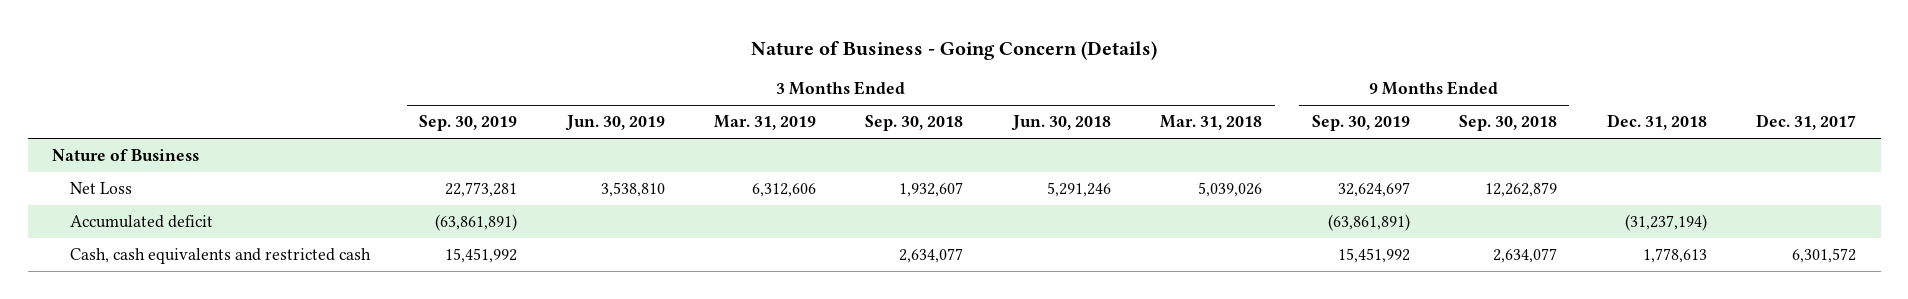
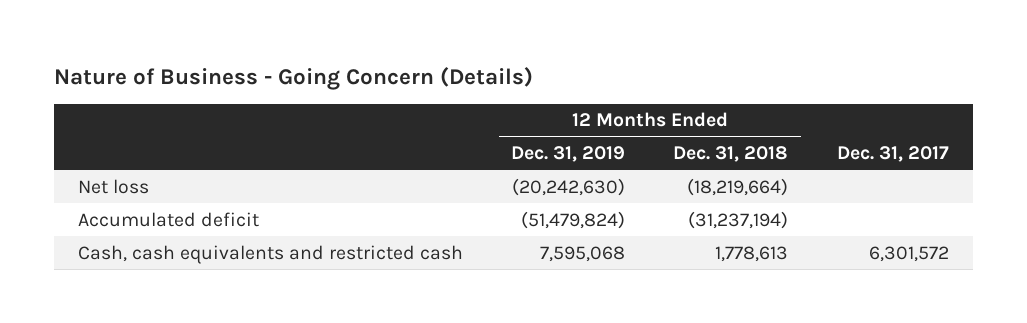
- | 3 Months Ended Sep. 30, 2019 | 3 Months Ended Jun. 30, 2019 | 3 Months Ended Mar. 31, 2019 | 3 Months Ended Sep. 30, 2018 | 3 Months Ended Jun. 30, 2018 | 3 Months Ended Mar. 31, 2018 | 9 Months Ended Sep. 30, 2019 | 9 Months Ended Sep. 30, 2018 | Dec. 31, 2018 | Dec. 31, 2017
+ | 12 Months Ended Dec. 31, 2019 | 12 Months Ended Dec. 31, 2018 | Dec. 31, 2017
- Nature of Business
- Net Loss | 22,773,281 | 3,538,810 | 6,312,606 | 1,932,607 | 5,291,246 | 5,039,026 | 32,624,697 | 12,262,879 | |
+ Net loss | (20,242,630) | (18,219,664) |

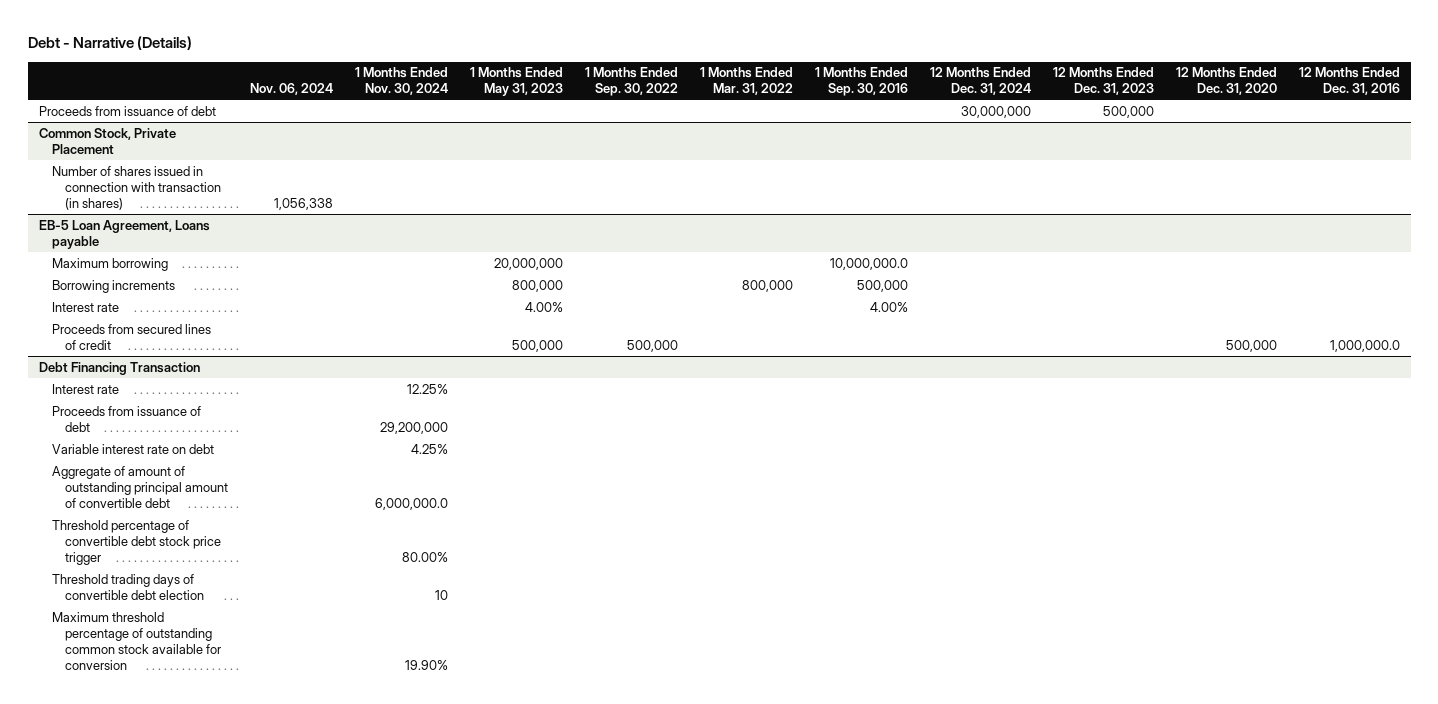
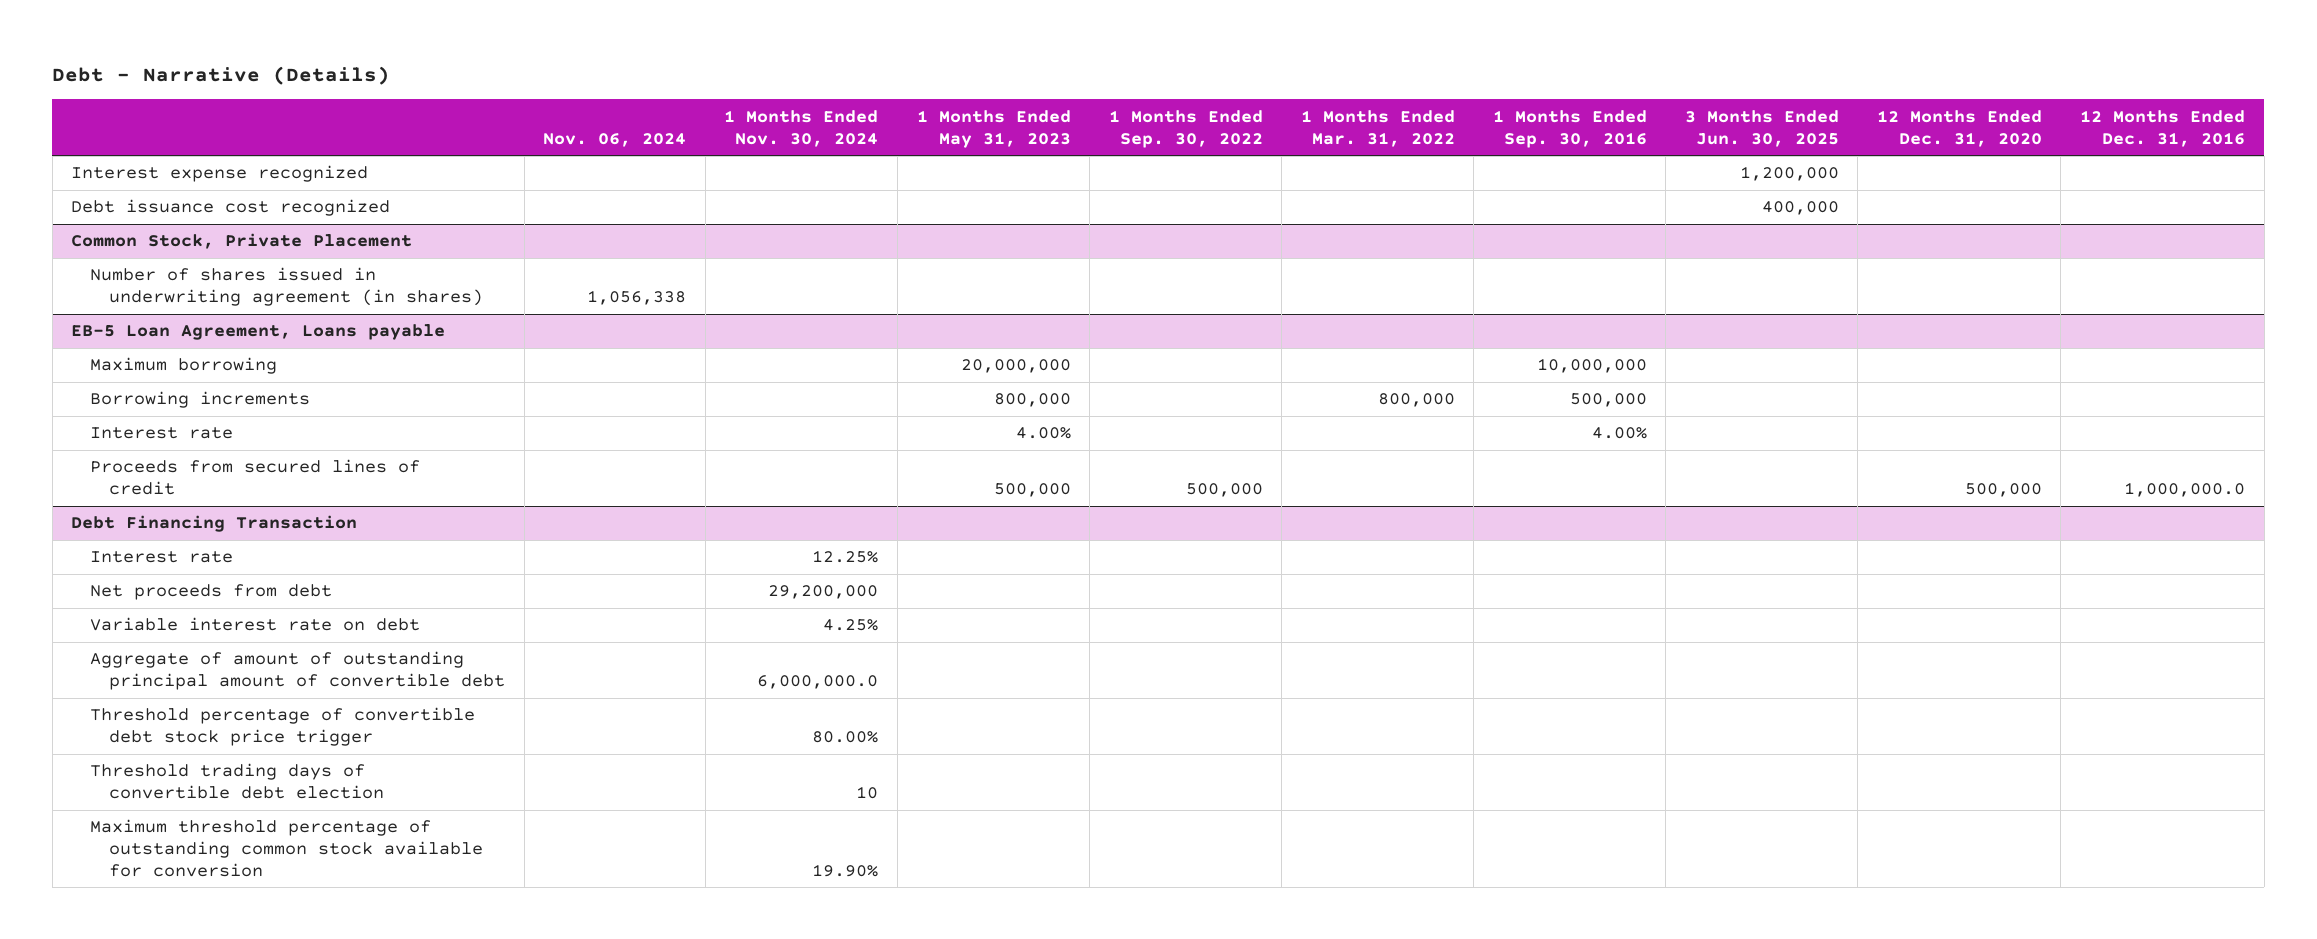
- | Nov. 06, 2024 | 1 Months Ended Nov. 30, 2024 | 1 Months Ended May 31, 2023 | 1 Months Ended Sep. 30, 2022 | 1 Months Ended Mar. 31, 2022 | 1 Months Ended Sep. 30, 2016 | 12 Months Ended Dec. 31, 2024 | 12 Months Ended Dec. 31, 2023 | 12 Months Ended Dec. 31, 2020 | 12 Months Ended Dec. 31, 2016
+ | Nov. 06, 2024 | 1 Months Ended Nov. 30, 2024 | 1 Months Ended May 31, 2023 | 1 Months Ended Sep. 30, 2022 | 1 Months Ended Mar. 31, 2022 | 1 Months Ended Sep. 30, 2016 | 3 Months Ended Jun. 30, 2025 | 12 Months Ended Dec. 31, 2020 | 12 Months Ended Dec. 31, 2016
- Proceeds from issuance of debt | | | | | | | 30,000,000 | 500,000 | |
+ Interest expense recognized | | | | | | | 1,200,000 | |
+ Debt issuance cost recognized | | | | | | | 400,000 | |
@ Common Stock, Private Placement
- Number of shares issued in connection with transaction (in shares) | 1,056,338 | | | | | | | | |
+ Number of shares issued in underwriting agreement (in shares) | 1,056,338 | | | | | | | |
@ EB-5 Loan Agreement, Loans payable
- Maximum borrowing | | | 20,000,000 | | | 10,000,000.0 | | | |
+ Maximum borrowing | | | 20,000,000 | | | 10,000,000 | | |
@ Debt Financing Transaction
- Proceeds from issuance of debt | | 29,200,000 | | | | | | | |
+ Net proceeds from debt | | 29,200,000 | | | | | | |

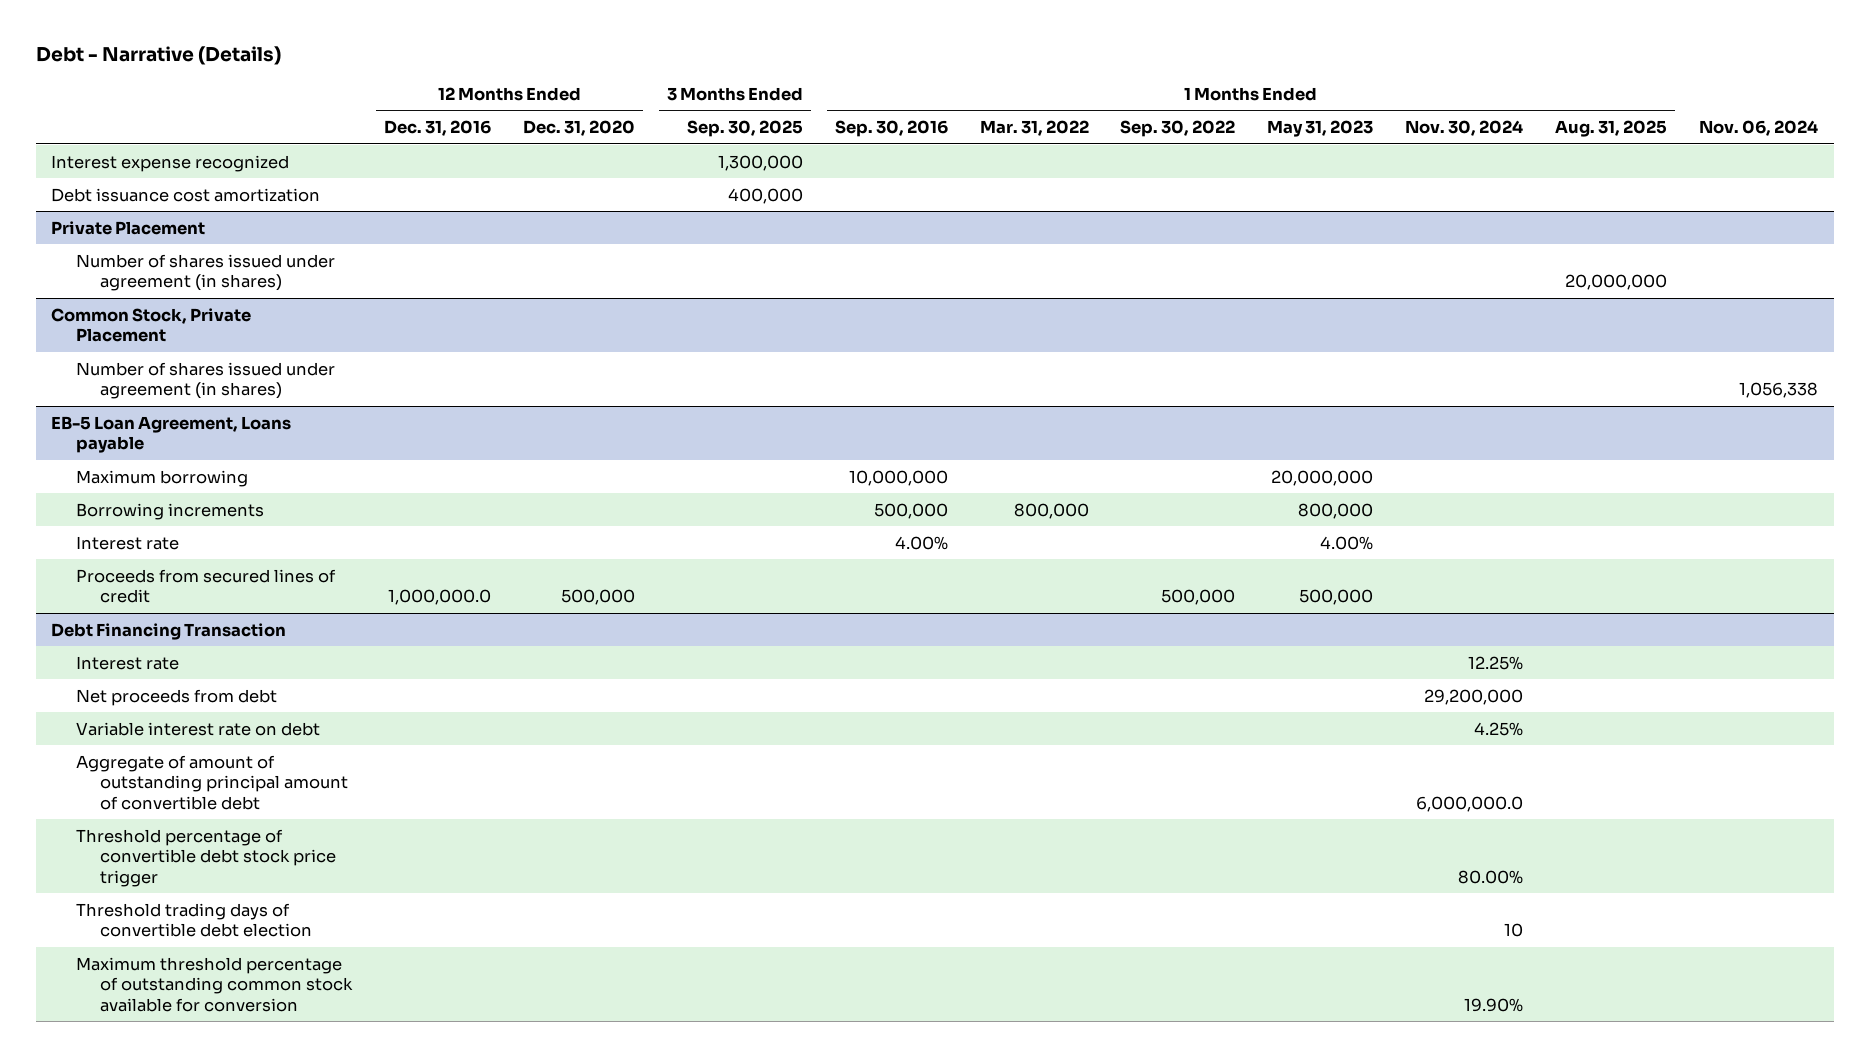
- | Nov. 06, 2024 | 1 Months Ended Nov. 30, 2024 | 1 Months Ended May 31, 2023 | 1 Months Ended Sep. 30, 2022 | 1 Months Ended Mar. 31, 2022 | 1 Months Ended Sep. 30, 2016 | 3 Months Ended Jun. 30, 2025 | 12 Months Ended Dec. 31, 2020 | 12 Months Ended Dec. 31, 2016
+ | 12 Months Ended Dec. 31, 2016 | 12 Months Ended Dec. 31, 2020 | 3 Months Ended Sep. 30, 2025 | 1 Months Ended Sep. 30, 2016 | 1 Months Ended Mar. 31, 2022 | 1 Months Ended Sep. 30, 2022 | 1 Months Ended May 31, 2023 | 1 Months Ended Nov. 30, 2024 | 1 Months Ended Aug. 31, 2025 | Nov. 06, 2024
- Debt issuance cost recognized | | | | | | | 400,000 | |
+ Debt issuance cost amortization | | | 400,000 | | | | | | |
+ Private Placement
+ Number of shares issued under agreement (in shares) | | | | | | | | | 20,000,000 |
@ Common Stock, Private Placement
- Number of shares issued in underwriting agreement (in shares) | 1,056,338 | | | | | | | |
+ Number of shares issued under agreement (in shares) | | | | | | | | | | 1,056,338

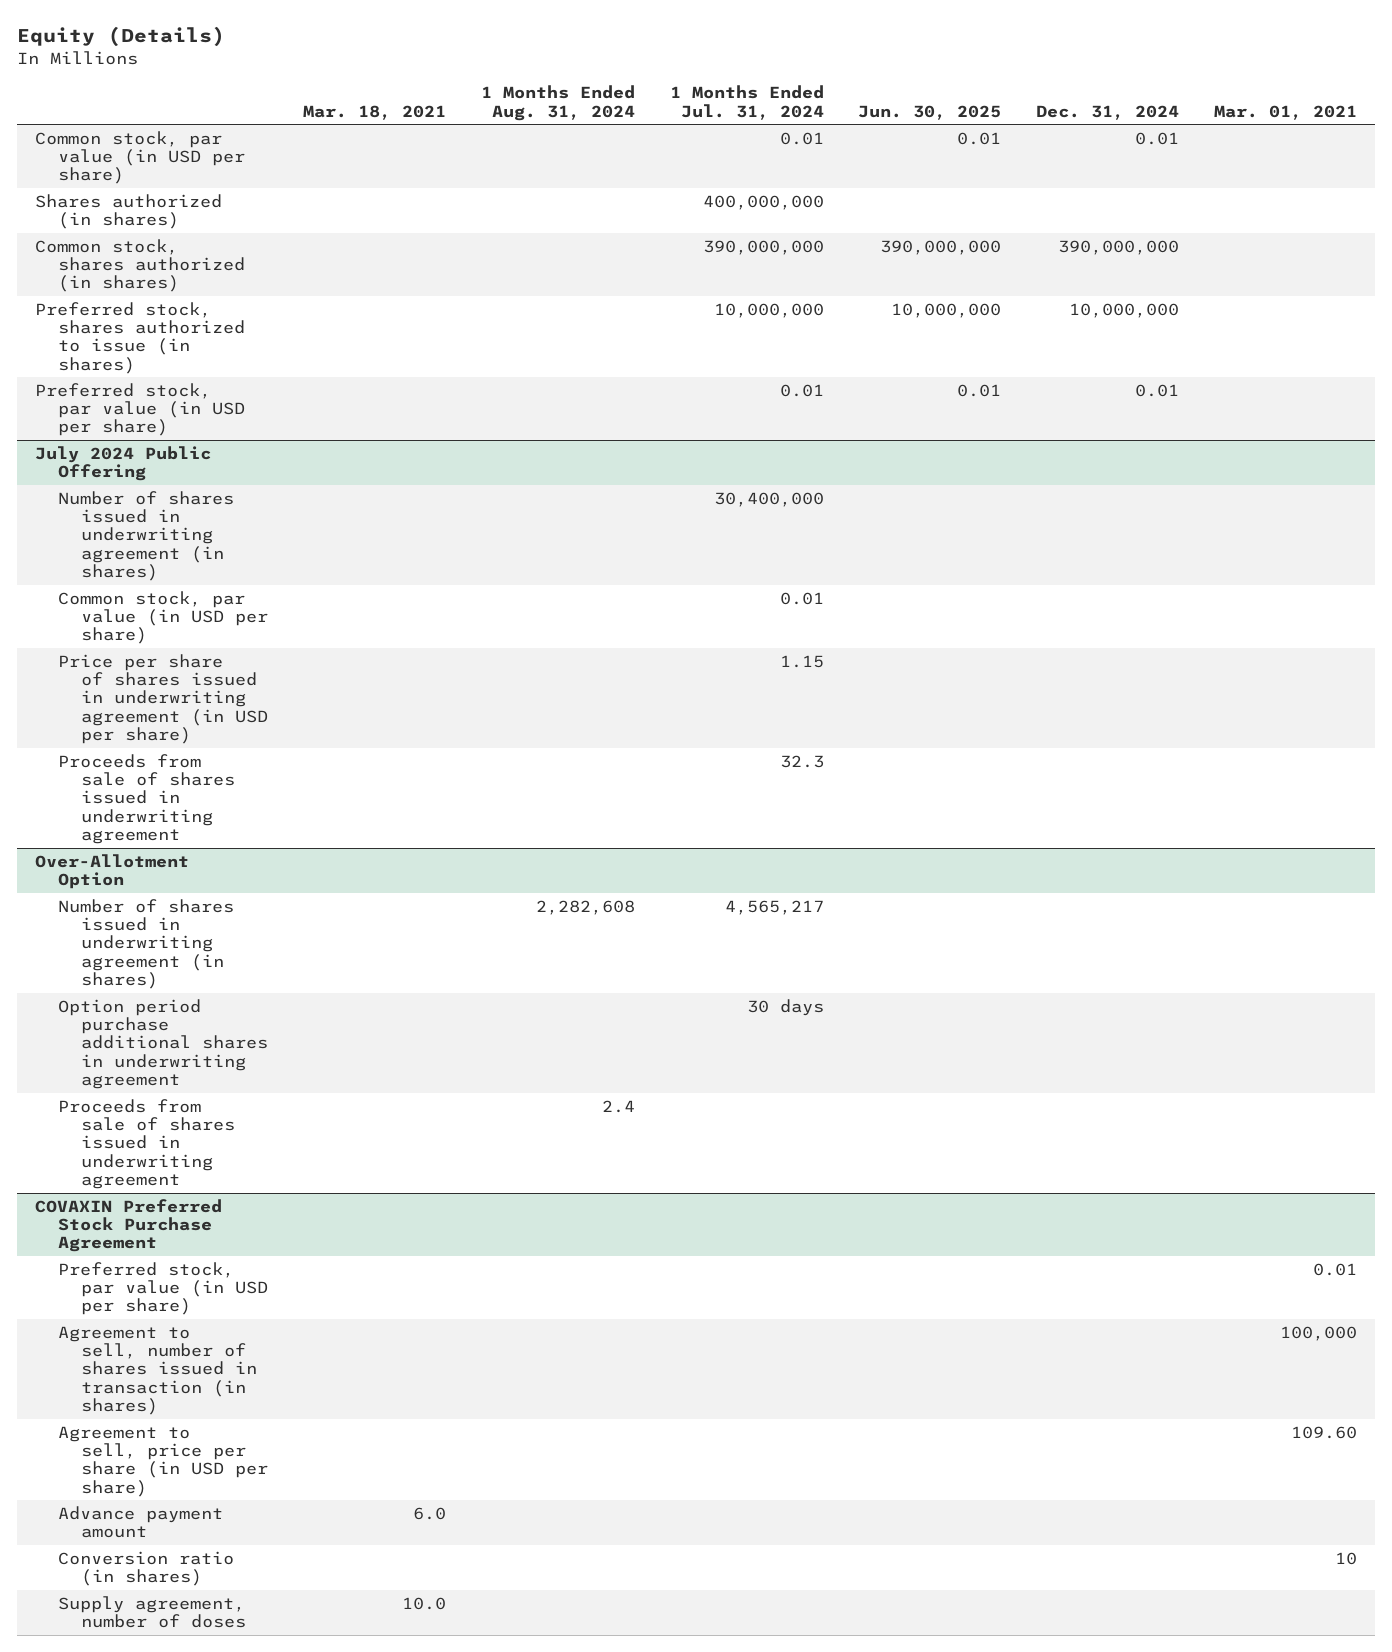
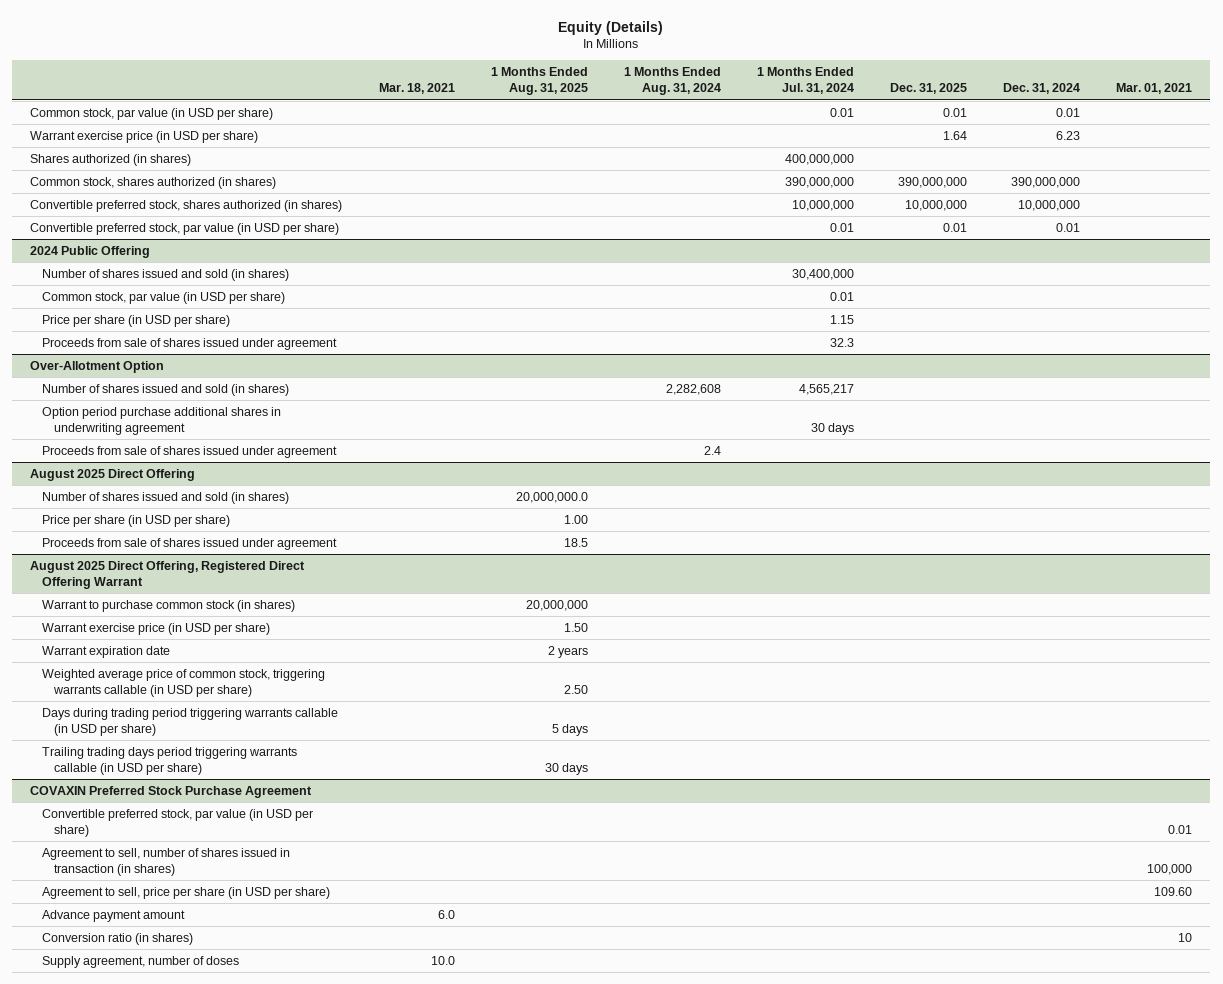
- | Mar. 18, 2021 | 1 Months Ended Aug. 31, 2024 | 1 Months Ended Jul. 31, 2024 | Jun. 30, 2025 | Dec. 31, 2024 | Mar. 01, 2021
+ | Mar. 18, 2021 | 1 Months Ended Aug. 31, 2025 | 1 Months Ended Aug. 31, 2024 | 1 Months Ended Jul. 31, 2024 | Dec. 31, 2025 | Dec. 31, 2024 | Mar. 01, 2021
+ Warrant exercise price (in USD per share) | | | | | 1.64 | 6.23 |
- Preferred stock, shares authorized to issue (in shares) | | | 10,000,000 | 10,000,000 | 10,000,000 |
- Preferred stock, par value (in USD per share) | | | 0.01 | 0.01 | 0.01 |
- July 2024 Public Offering
- Number of shares issued in underwriting agreement (in shares) | | | 30,400,000 | | |
+ Convertible preferred stock, shares authorized (in shares) | | | | 10,000,000 | 10,000,000 | 10,000,000 |
+ Convertible preferred stock, par value (in USD per share) | | | | 0.01 | 0.01 | 0.01 |
+ 2024 Public Offering
+ Number of shares issued and sold (in shares) | | | | 30,400,000 | | |
- Price per share of shares issued in underwriting agreement (in USD per share) | | | 1.15 | | |
- Proceeds from sale of shares issued in underwriting agreement | | | 32.3 | | |
+ Price per share (in USD per share) | | | | 1.15 | | |
+ Proceeds from sale of shares issued under agreement | | | | 32.3 | | |
@ Over-Allotment Option
- Number of shares issued in underwriting agreement (in shares) | | 2,282,608 | 4,565,217 | | |
+ Number of shares issued and sold (in shares) | | | 2,282,608 | 4,565,217 | | |
- Proceeds from sale of shares issued in underwriting agreement | | 2.4 | | | |
+ Proceeds from sale of shares issued under agreement | | | 2.4 | | | |
+ August 2025 Direct Offering
+ Number of shares issued and sold (in shares) | | 20,000,000.0 | | | | |
+ Price per share (in USD per share) | | 1.00 | | | | |
+ Proceeds from sale of shares issued under agreement | | 18.5 | | | | |
+ August 2025 Direct Offering, Registered Direct Offering Warrant
+ Warrant to purchase common stock (in shares) | | 20,000,000 | | | | |
+ Warrant exercise price (in USD per share) | | 1.50 | | | | |
+ Warrant expiration date | | 2 years | | | | |
+ Weighted average price of common stock, triggering warrants callable (in USD per share) | | 2.50 | | | | |
+ Days during trading period triggering warrants callable (in USD per share) | | 5 days | | | | |
+ Trailing trading days period triggering warrants callable (in USD per share) | | 30 days | | | | |
@ COVAXIN Preferred Stock Purchase Agreement
- Preferred stock, par value (in USD per share) | | | | | | 0.01
+ Convertible preferred stock, par value (in USD per share) | | | | | | | 0.01

